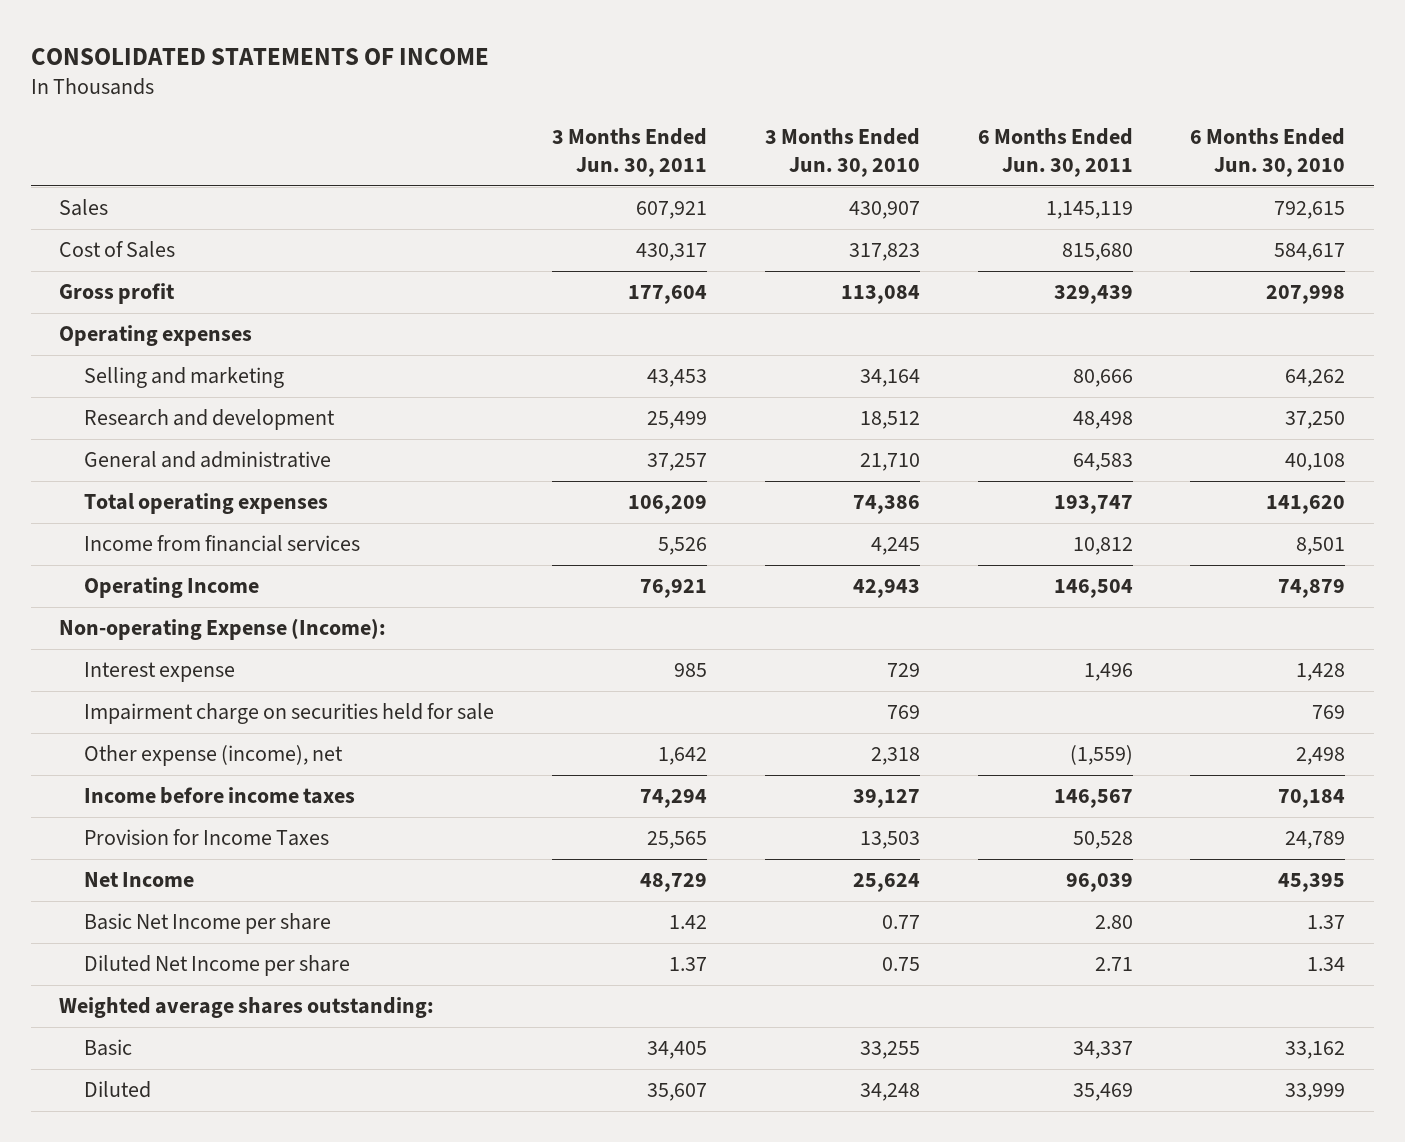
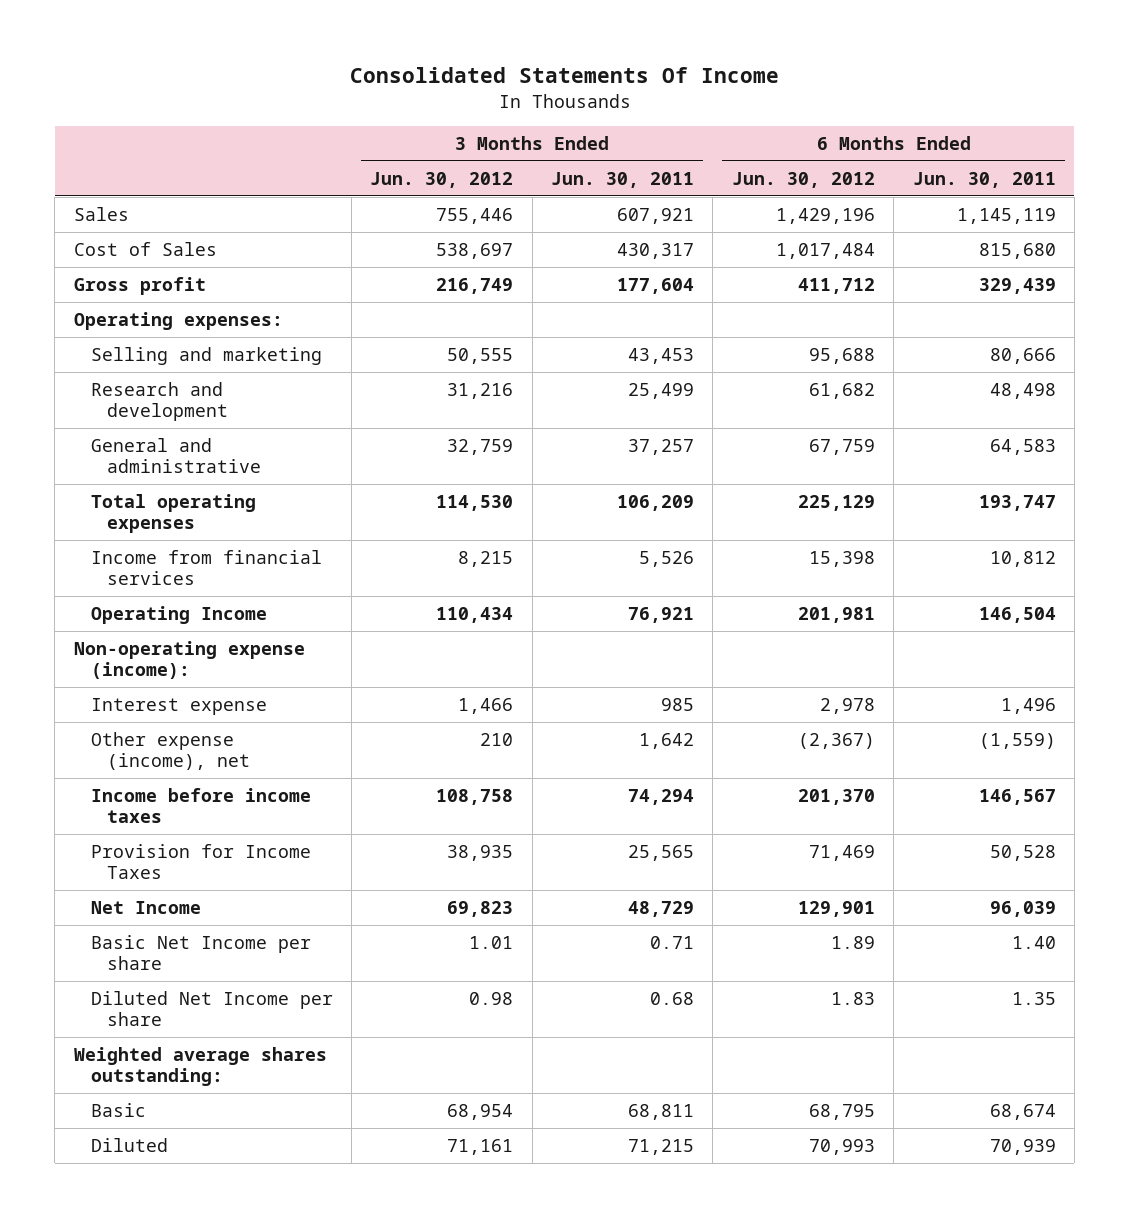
- CONSOLIDATED STATEMENTS OF INCOME
+ Consolidated Statements Of Income
- | 3 Months Ended Jun. 30, 2011 | 3 Months Ended Jun. 30, 2010 | 6 Months Ended Jun. 30, 2011 | 6 Months Ended Jun. 30, 2010
+ | 3 Months Ended Jun. 30, 2012 | 3 Months Ended Jun. 30, 2011 | 6 Months Ended Jun. 30, 2012 | 6 Months Ended Jun. 30, 2011
- Operating expenses
+ Operating expenses:
- Non-operating Expense (Income):
+ Non-operating expense (income):
- Impairment charge on securities held for sale | | 769 | | 769
- Basic Net Income per share | 1.42 | 0.77 | 2.80 | 1.37
- Diluted Net Income per share | 1.37 | 0.75 | 2.71 | 1.34
+ Basic Net Income per share | 1.01 | 0.71 | 1.89 | 1.40
+ Diluted Net Income per share | 0.98 | 0.68 | 1.83 | 1.35
- Basic | 34,405 | 33,255 | 34,337 | 33,162
- Diluted | 35,607 | 34,248 | 35,469 | 33,999
+ Basic | 68,954 | 68,811 | 68,795 | 68,674
+ Diluted | 71,161 | 71,215 | 70,993 | 70,939

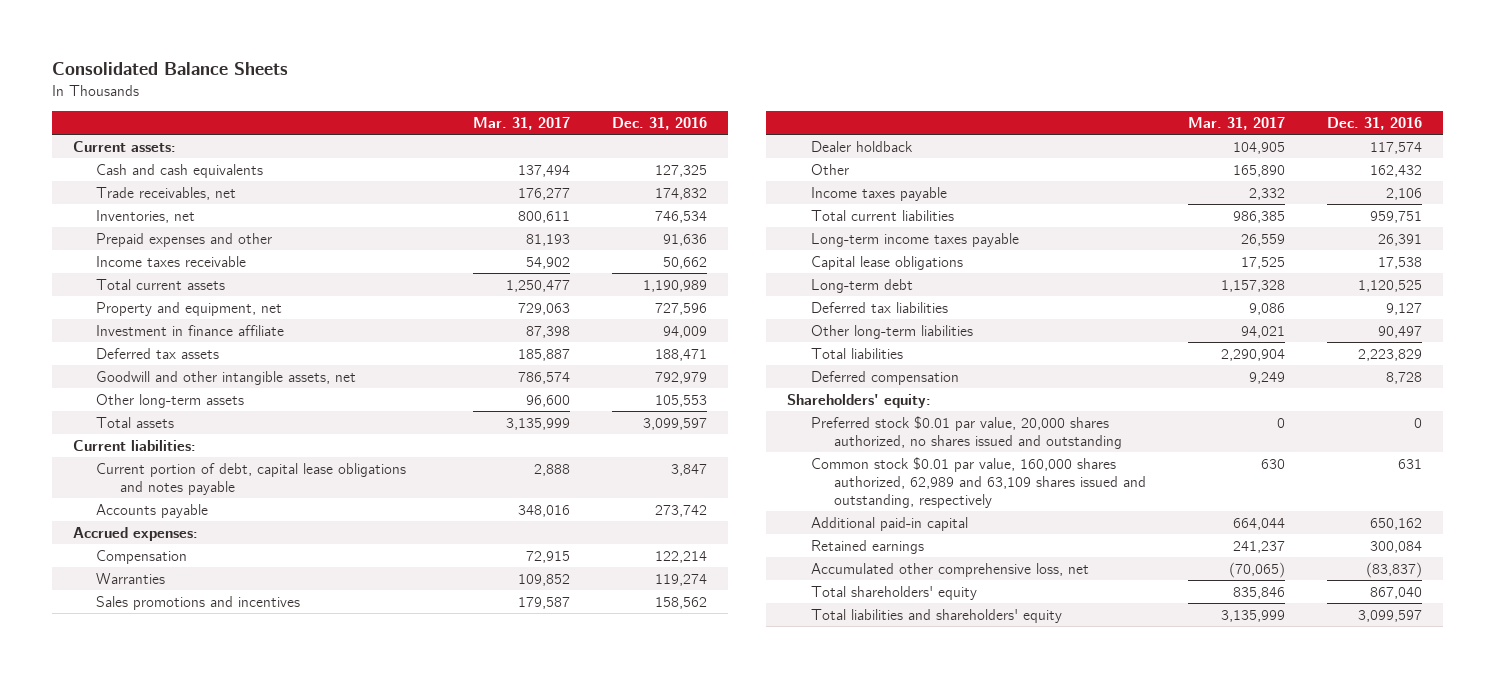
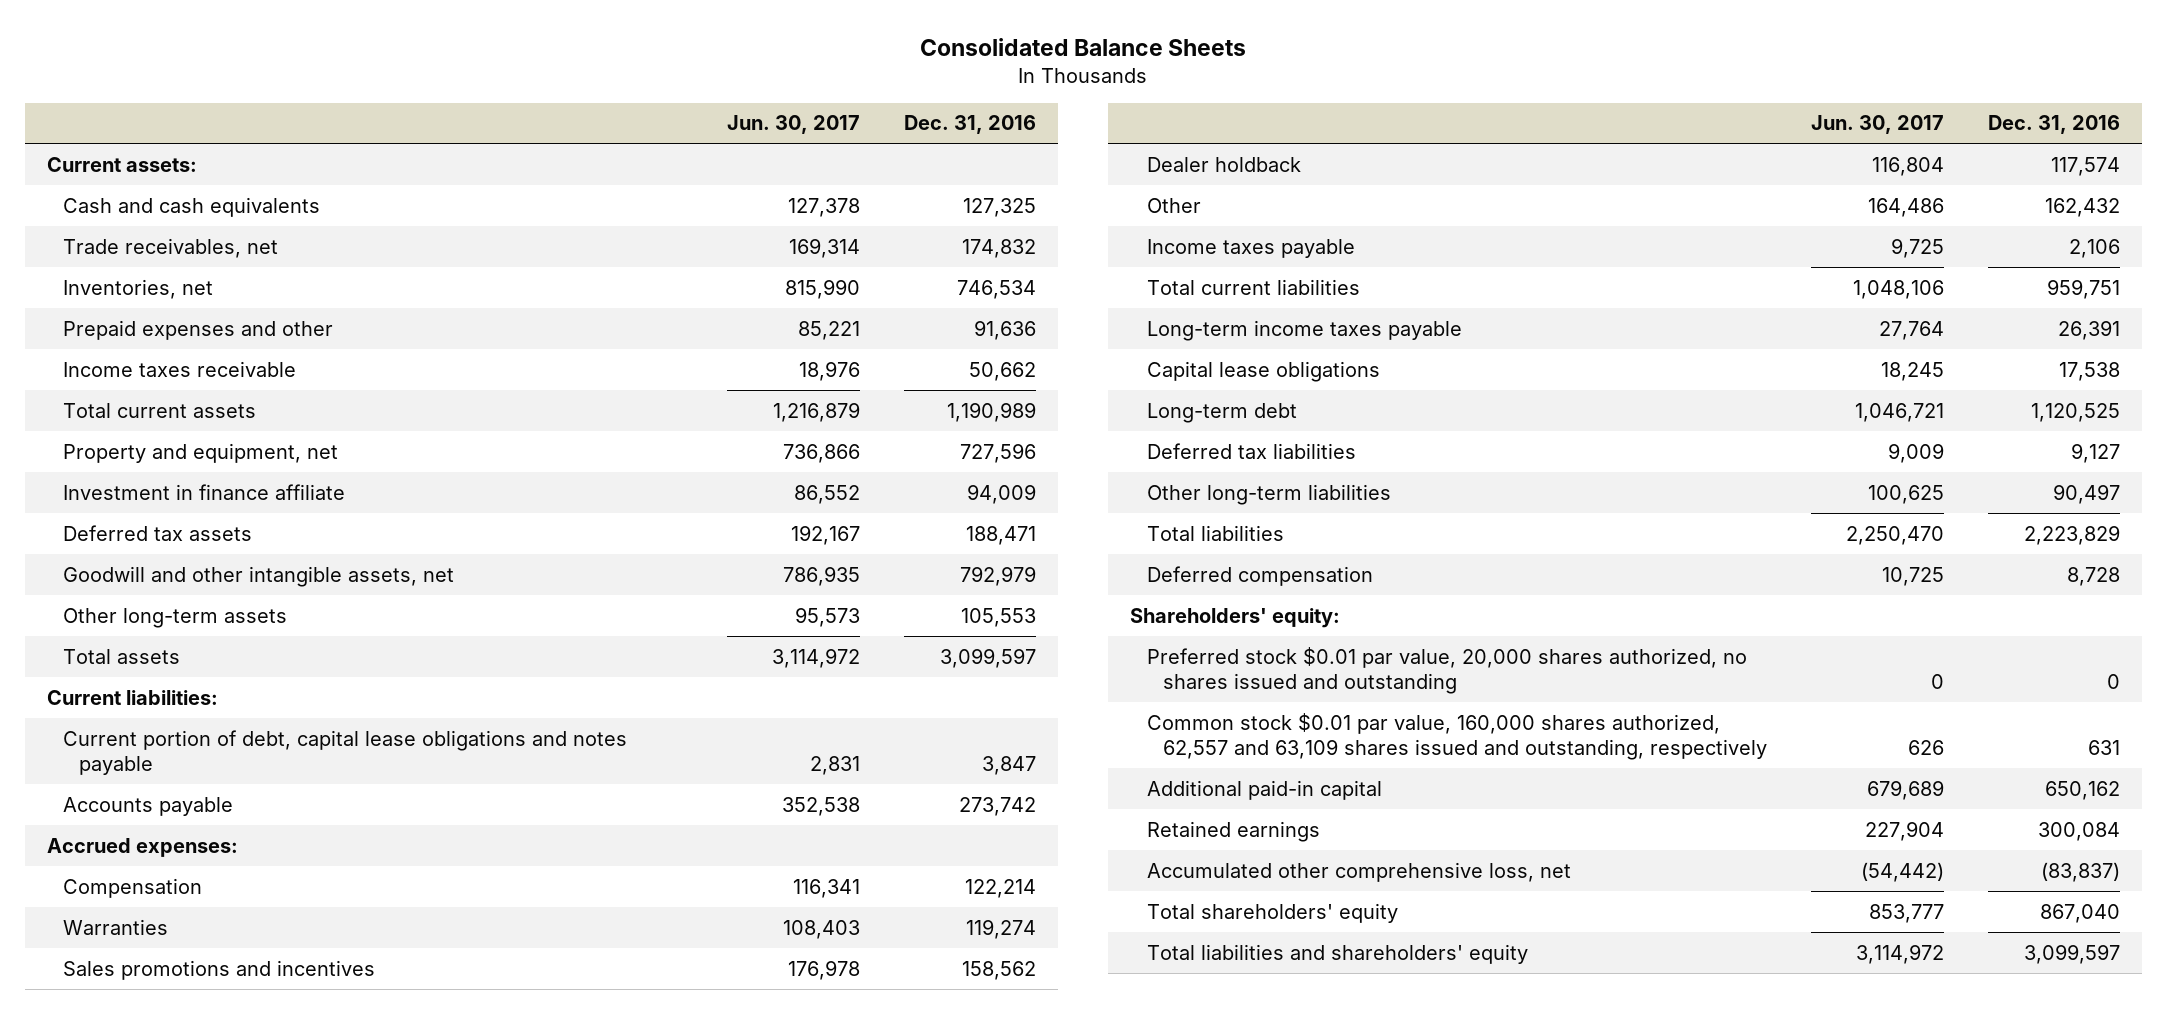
- | Mar. 31, 2017 | Dec. 31, 2016
+ | Jun. 30, 2017 | Dec. 31, 2016
- Common stock $0.01 par value, 160,000 shares authorized, 62,989 and 63,109 shares issued and outstanding, respectively | 630 | 631
+ Common stock $0.01 par value, 160,000 shares authorized, 62,557 and 63,109 shares issued and outstanding, respectively | 626 | 631

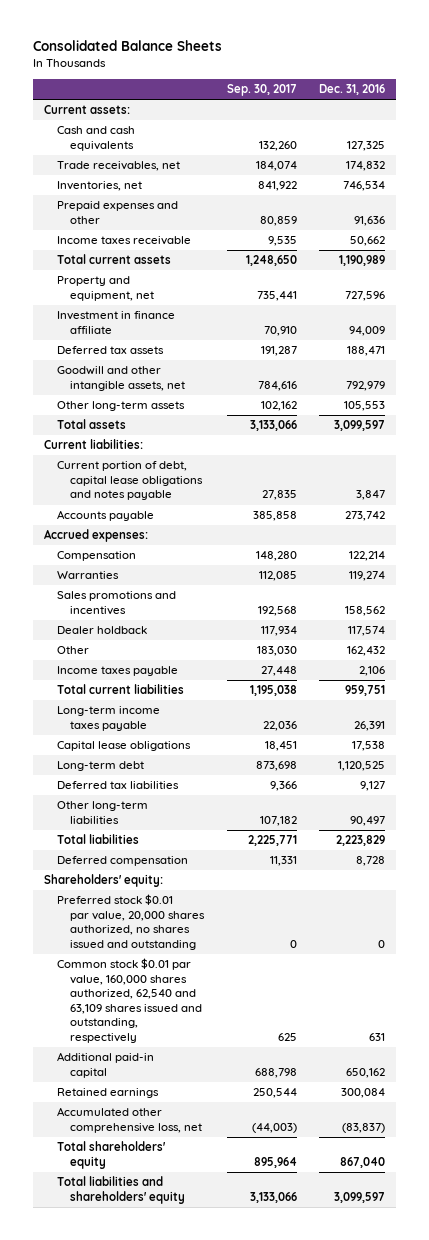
- | Jun. 30, 2017 | Dec. 31, 2016
+ | Sep. 30, 2017 | Dec. 31, 2016
- Common stock $0.01 par value, 160,000 shares authorized, 62,557 and 63,109 shares issued and outstanding, respectively | 626 | 631
+ Common stock $0.01 par value, 160,000 shares authorized, 62,540 and 63,109 shares issued and outstanding, respectively | 625 | 631

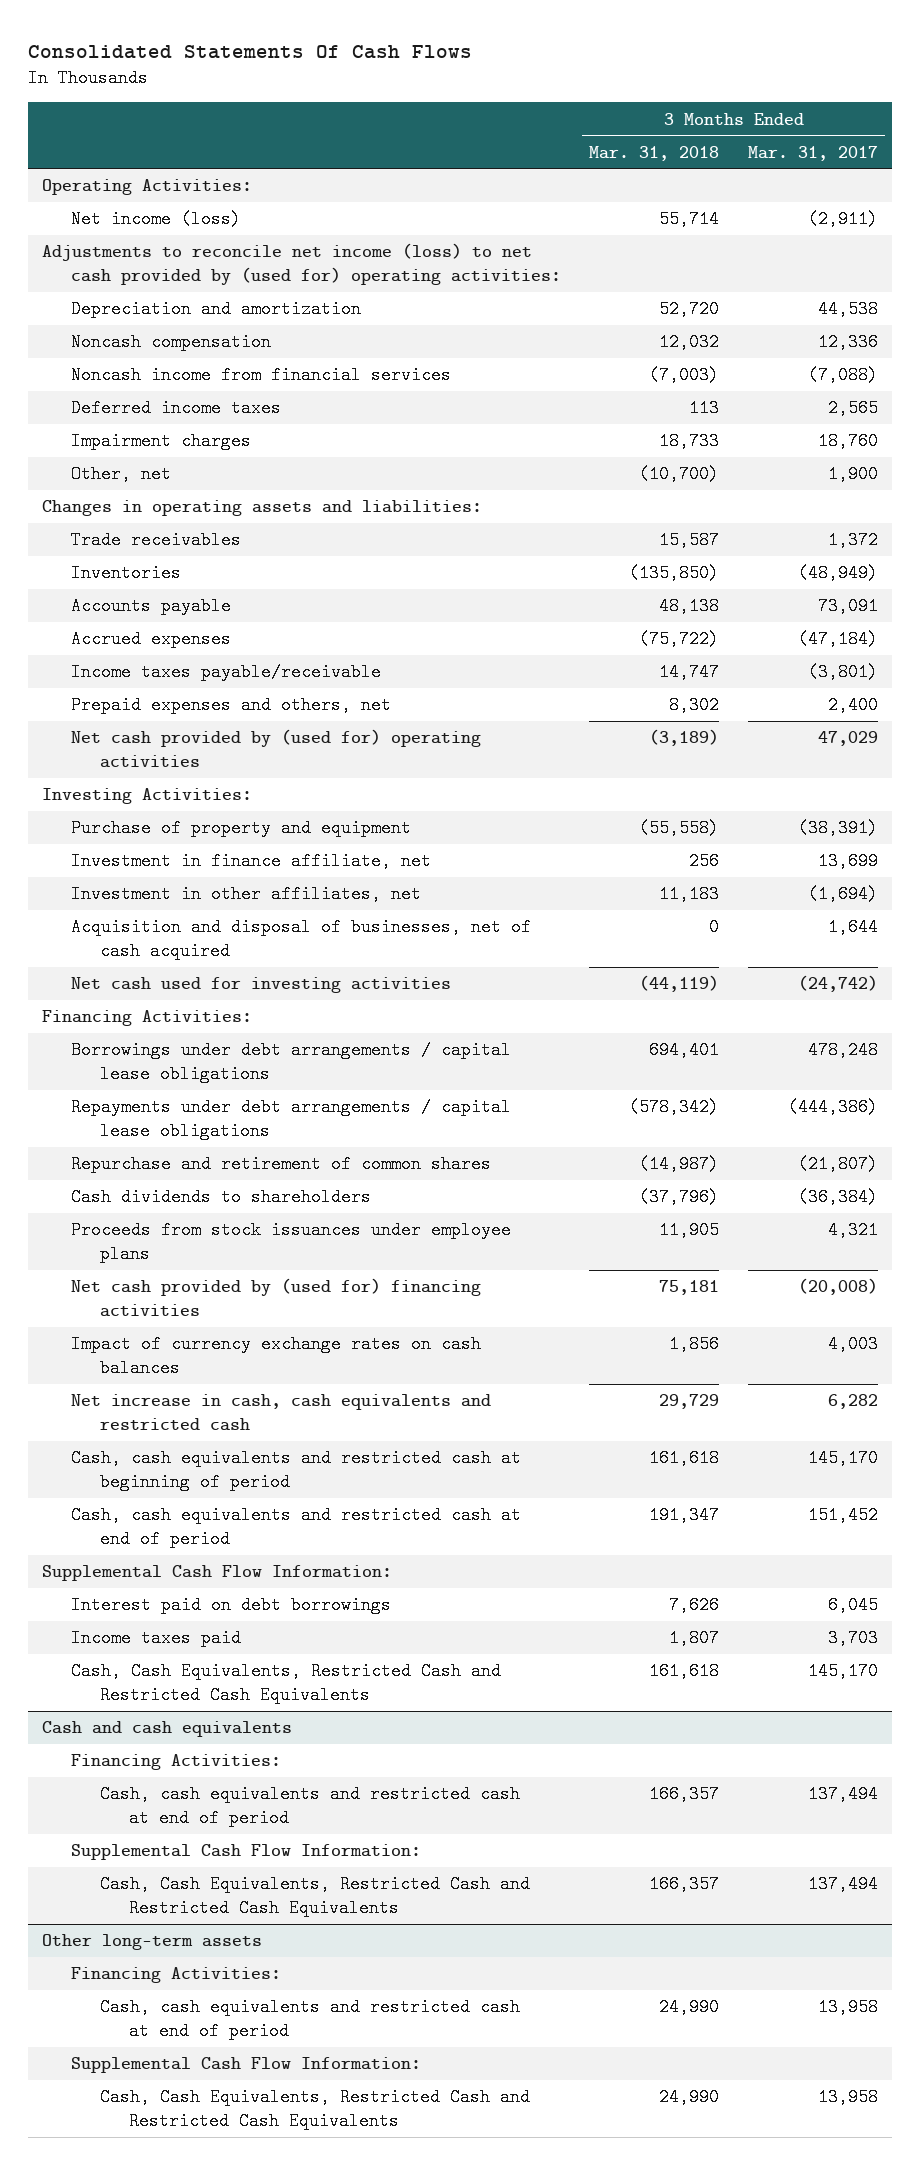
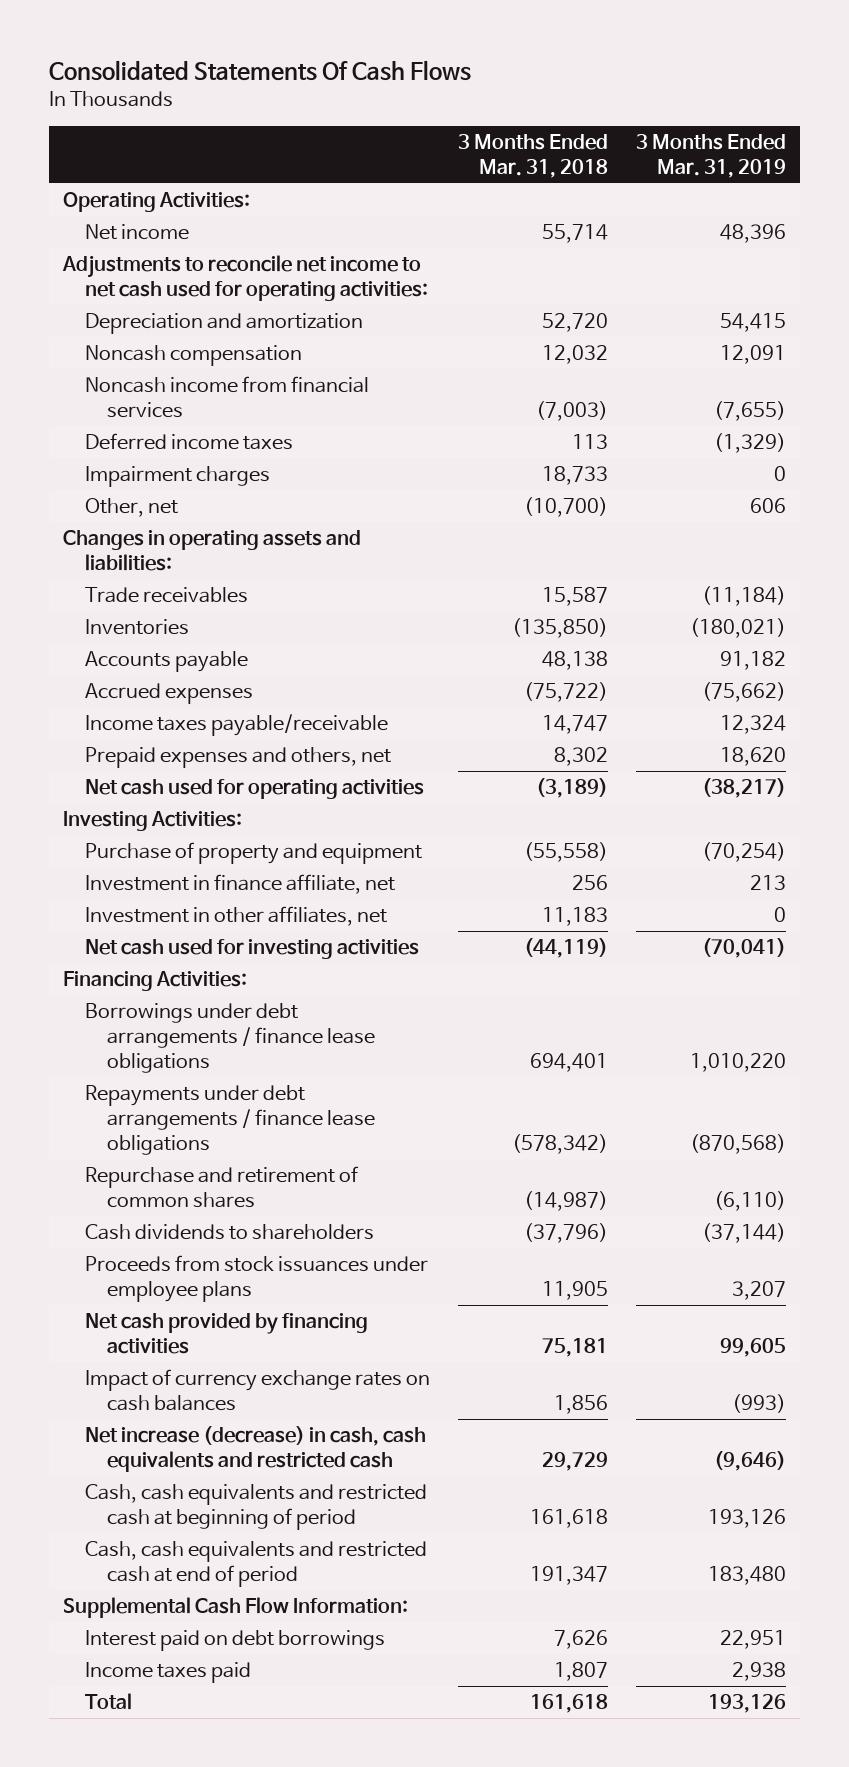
- | 3 Months Ended Mar. 31, 2018 | 3 Months Ended Mar. 31, 2017
+ | 3 Months Ended Mar. 31, 2018 | 3 Months Ended Mar. 31, 2019
- Net income (loss) | 55,714 | (2,911)
- Adjustments to reconcile net income (loss) to net cash provided by (used for) operating activities:
+ Net income | 55,714 | 48,396
+ Adjustments to reconcile net income to net cash used for operating activities:
- Net cash provided by (used for) operating activities | (3,189) | 47,029
+ Net cash used for operating activities | (3,189) | (38,217)
- Acquisition and disposal of businesses, net of cash acquired | 0 | 1,644
- Borrowings under debt arrangements / capital lease obligations | 694,401 | 478,248
- Repayments under debt arrangements / capital lease obligations | (578,342) | (444,386)
+ Borrowings under debt arrangements / finance lease obligations | 694,401 | 1,010,220
+ Repayments under debt arrangements / finance lease obligations | (578,342) | (870,568)
- Net cash provided by (used for) financing activities | 75,181 | (20,008)
+ Net cash provided by financing activities | 75,181 | 99,605
- Net increase in cash, cash equivalents and restricted cash | 29,729 | 6,282
+ Net increase (decrease) in cash, cash equivalents and restricted cash | 29,729 | (9,646)
- Cash, Cash Equivalents, Restricted Cash and Restricted Cash Equivalents | 161,618 | 145,170
- Cash and cash equivalents
- Financing Activities:
- Cash, cash equivalents and restricted cash at end of period | 166,357 | 137,494
- Supplemental Cash Flow Information:
- Cash, Cash Equivalents, Restricted Cash and Restricted Cash Equivalents | 166,357 | 137,494
- Other long-term assets
- Financing Activities:
- Cash, cash equivalents and restricted cash at end of period | 24,990 | 13,958
- Supplemental Cash Flow Information:
- Cash, Cash Equivalents, Restricted Cash and Restricted Cash Equivalents | 24,990 | 13,958
+ Total | 161,618 | 193,126

